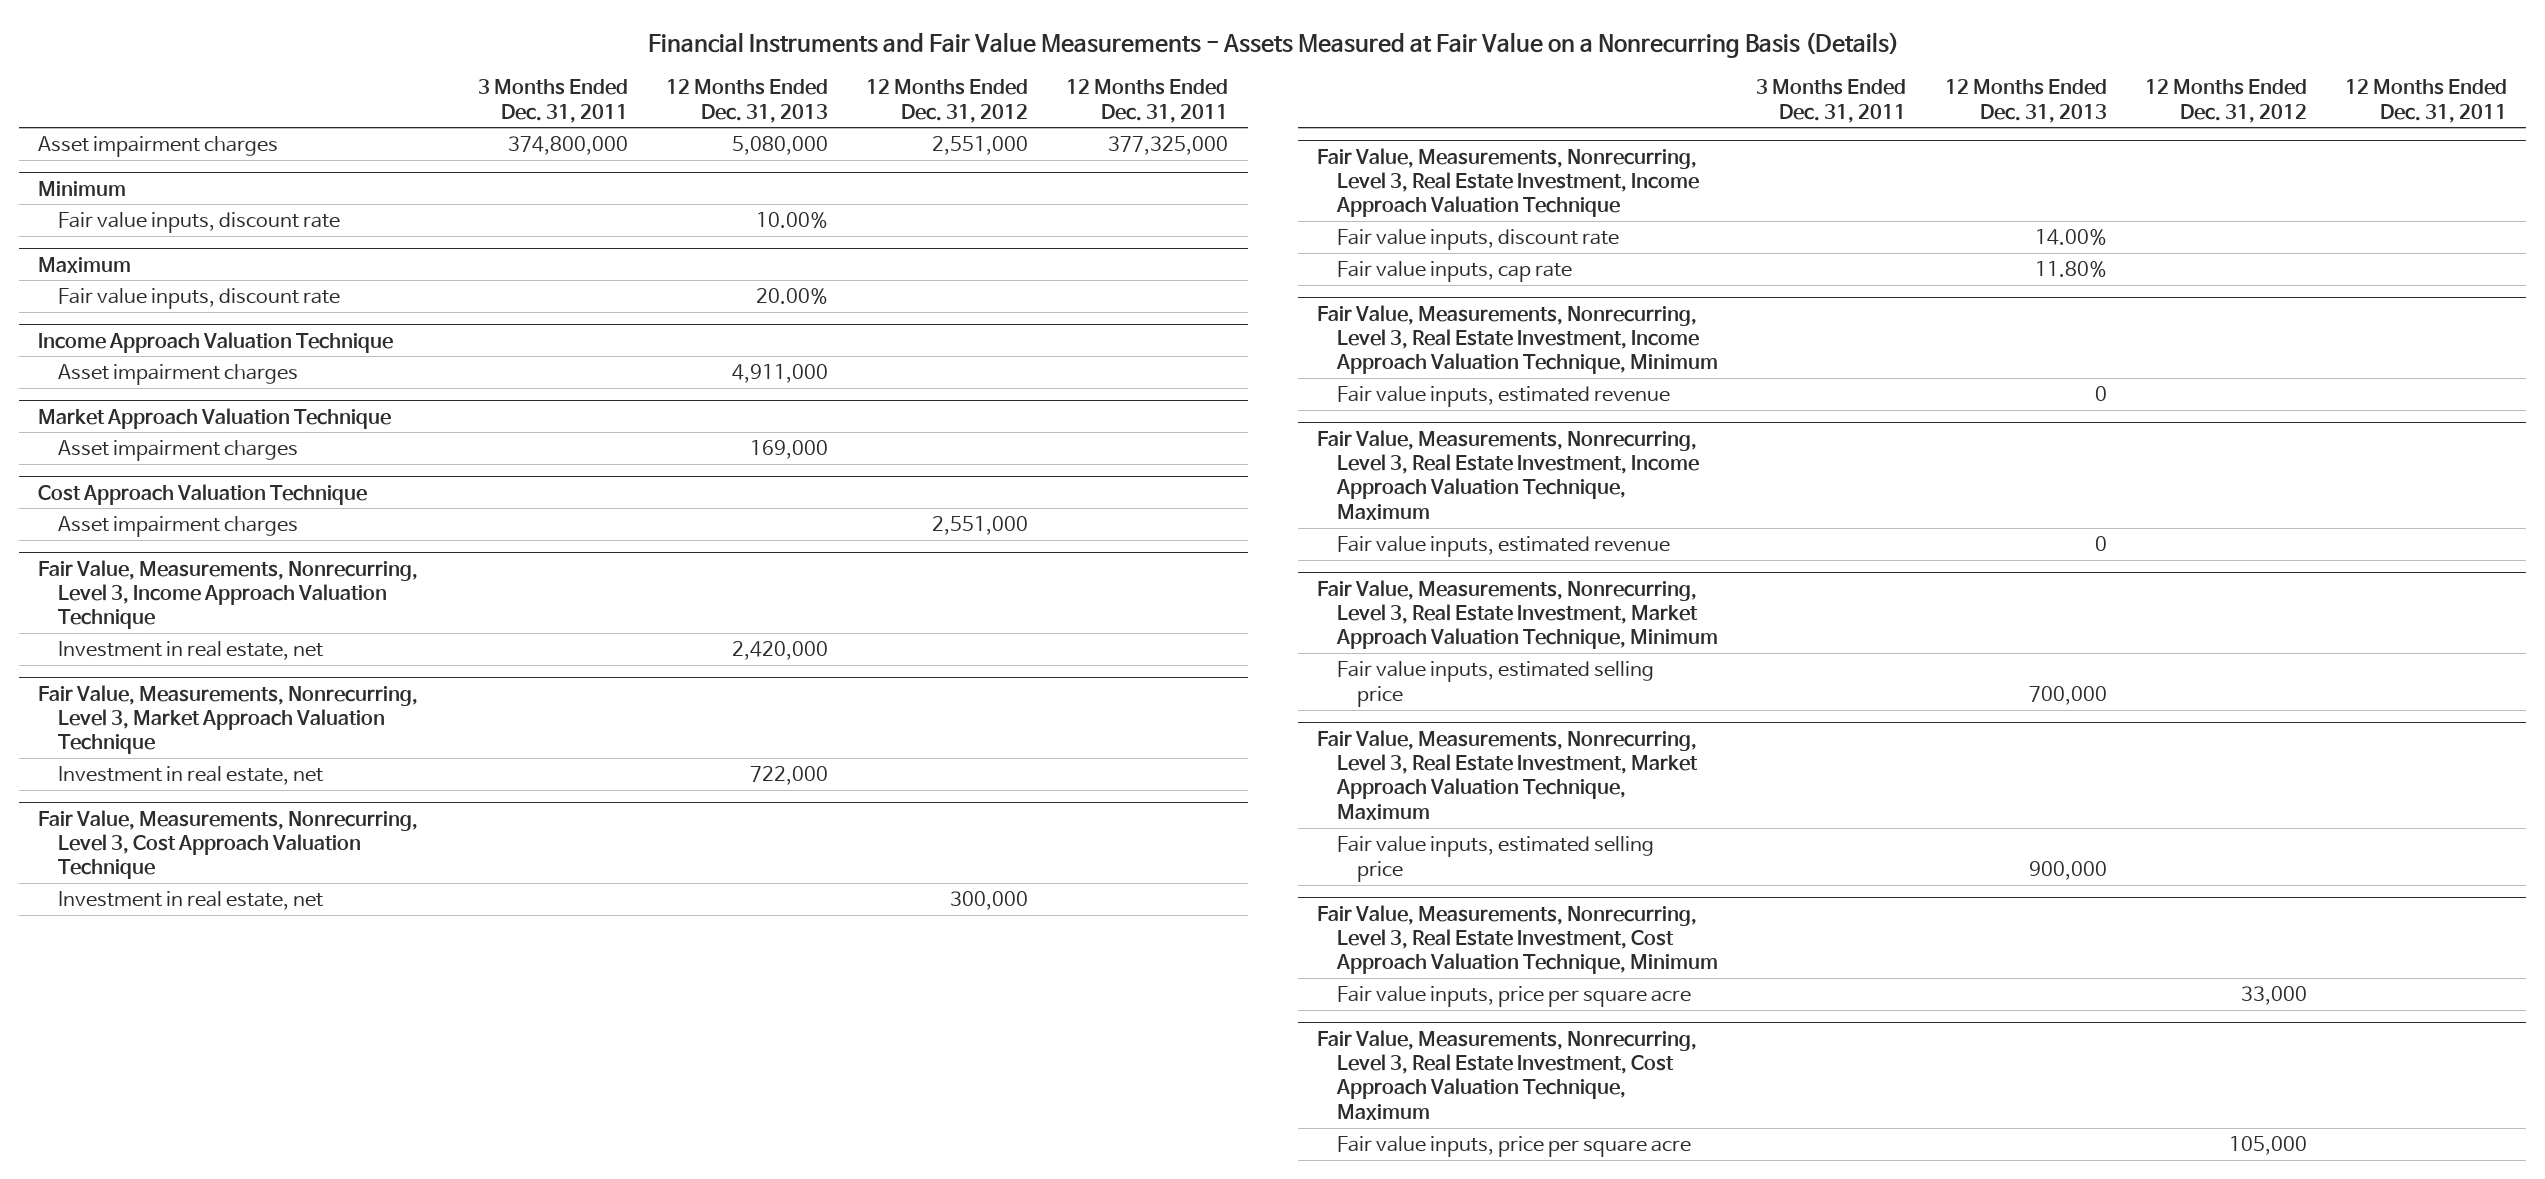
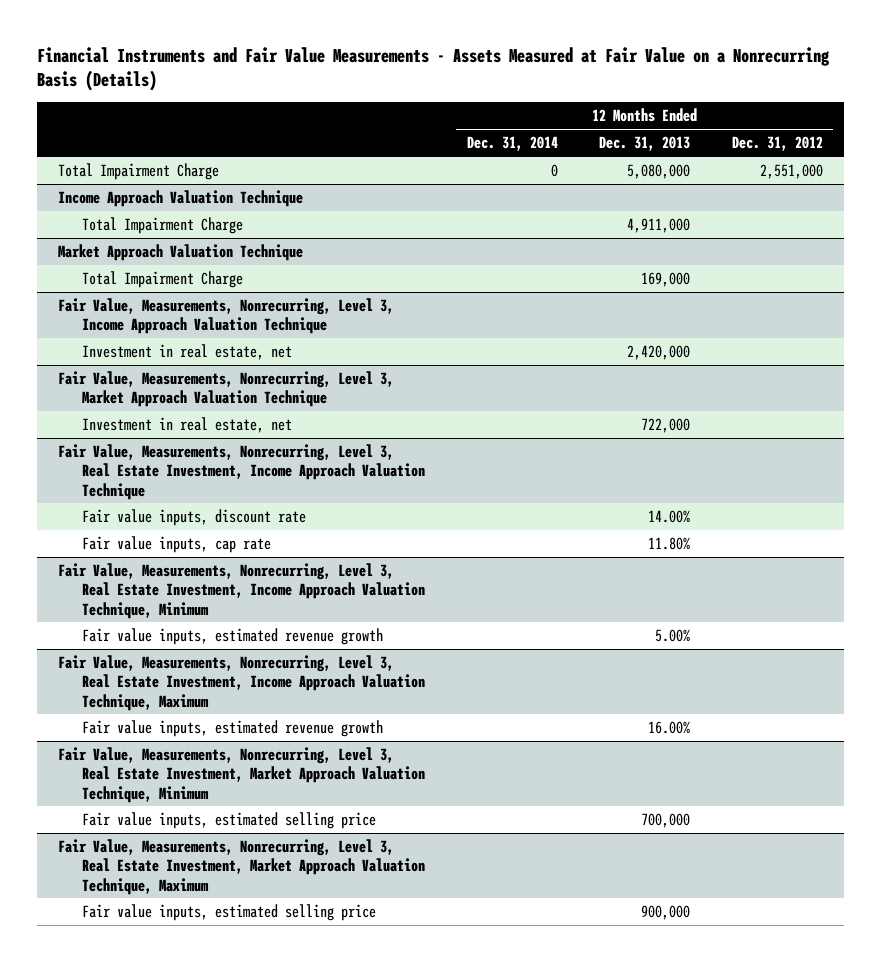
- | 3 Months Ended Dec. 31, 2011 | 12 Months Ended Dec. 31, 2013 | 12 Months Ended Dec. 31, 2012 | 12 Months Ended Dec. 31, 2011
+ | 12 Months Ended Dec. 31, 2014 | 12 Months Ended Dec. 31, 2013 | 12 Months Ended Dec. 31, 2012
- Asset impairment charges | 374,800,000 | 5,080,000 | 2,551,000 | 377,325,000
- Minimum
- Fair value inputs, discount rate | | 10.00% | |
- Maximum
- Fair value inputs, discount rate | | 20.00% | |
+ Total Impairment Charge | 0 | 5,080,000 | 2,551,000
@ Income Approach Valuation Technique
- Asset impairment charges | | 4,911,000 | |
+ Total Impairment Charge | | 4,911,000 |
@ Market Approach Valuation Technique
- Asset impairment charges | | 169,000 | |
- Cost Approach Valuation Technique
- Asset impairment charges | | | 2,551,000 |
@ Market Approach Valuation Technique
+ Total Impairment Charge | | 169,000 |
- Fair Value, Measurements, Nonrecurring, Level 3, Cost Approach Valuation Technique
- Investment in real estate, net | | | 300,000 |
@ Fair Value, Measurements, Nonrecurring, Level 3, Real Estate Investment, Income Approach Valuation Technique, Minimum
- Fair value inputs, estimated revenue | | 0 | |
+ Fair value inputs, estimated revenue growth | | 5.00% |
@ Fair Value, Measurements, Nonrecurring, Level 3, Real Estate Investment, Income Approach Valuation Technique, Maximum
- Fair value inputs, estimated revenue | | 0 | |
+ Fair value inputs, estimated revenue growth | | 16.00% |
- Fair Value, Measurements, Nonrecurring, Level 3, Real Estate Investment, Cost Approach Valuation Technique, Minimum
- Fair value inputs, price per square acre | | | 33,000 |
- Fair Value, Measurements, Nonrecurring, Level 3, Real Estate Investment, Cost Approach Valuation Technique, Maximum
- Fair value inputs, price per square acre | | | 105,000 |

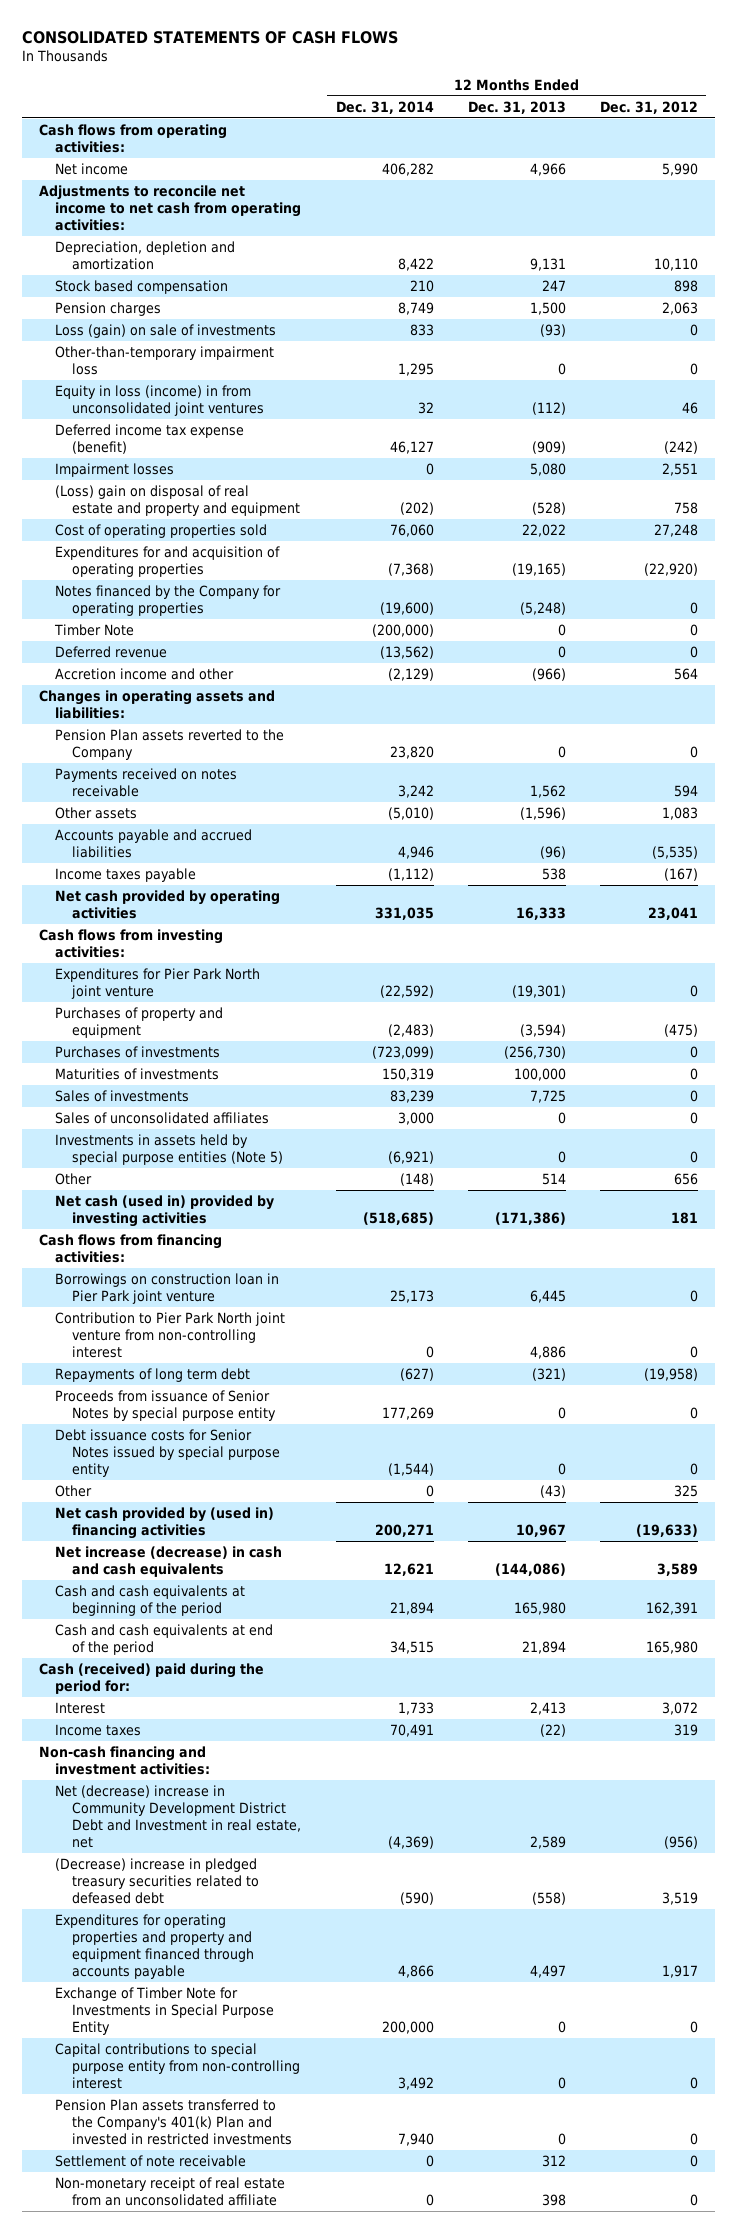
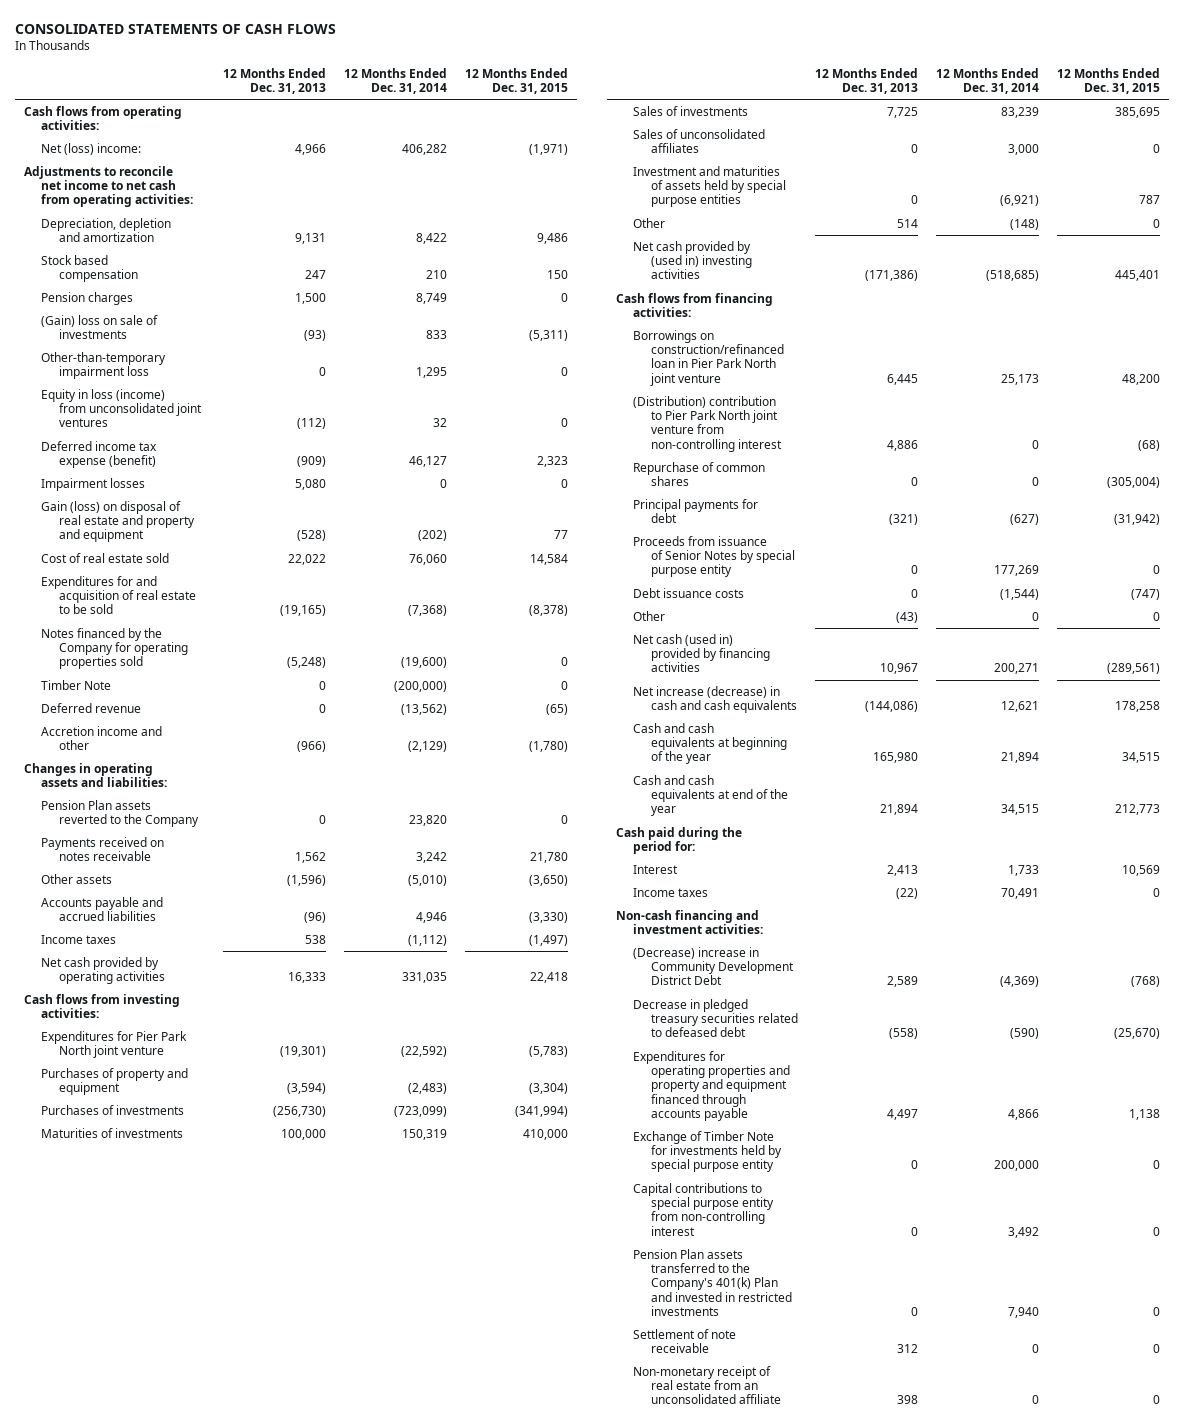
- | 12 Months Ended Dec. 31, 2014 | 12 Months Ended Dec. 31, 2013 | 12 Months Ended Dec. 31, 2012
+ | 12 Months Ended Dec. 31, 2013 | 12 Months Ended Dec. 31, 2014 | 12 Months Ended Dec. 31, 2015
- Net income | 406,282 | 4,966 | 5,990
+ Net (loss) income: | 4,966 | 406,282 | (1,971)
- Loss (gain) on sale of investments | 833 | (93) | 0
+ (Gain) loss on sale of investments | (93) | 833 | (5,311)
- Equity in loss (income) in from unconsolidated joint ventures | 32 | (112) | 46
+ Equity in loss (income) from unconsolidated joint ventures | (112) | 32 | 0
- (Loss) gain on disposal of real estate and property and equipment | (202) | (528) | 758
- Cost of operating properties sold | 76,060 | 22,022 | 27,248
- Expenditures for and acquisition of operating properties | (7,368) | (19,165) | (22,920)
- Notes financed by the Company for operating properties | (19,600) | (5,248) | 0
+ Gain (loss) on disposal of real estate and property and equipment | (528) | (202) | 77
+ Cost of real estate sold | 22,022 | 76,060 | 14,584
+ Expenditures for and acquisition of real estate to be sold | (19,165) | (7,368) | (8,378)
+ Notes financed by the Company for operating properties sold | (5,248) | (19,600) | 0
- Income taxes payable | (1,112) | 538 | (167)
+ Income taxes | 538 | (1,112) | (1,497)
- Investments in assets held by special purpose entities (Note 5) | (6,921) | 0 | 0
+ Investment and maturities of assets held by special purpose entities | 0 | (6,921) | 787
- Net cash (used in) provided by investing activities | (518,685) | (171,386) | 181
+ Net cash provided by (used in) investing activities | (171,386) | (518,685) | 445,401
- Borrowings on construction loan in Pier Park joint venture | 25,173 | 6,445 | 0
- Contribution to Pier Park North joint venture from non-controlling interest | 0 | 4,886 | 0
- Repayments of long term debt | (627) | (321) | (19,958)
+ Borrowings on construction/refinanced loan in Pier Park North joint venture | 6,445 | 25,173 | 48,200
+ (Distribution) contribution to Pier Park North joint venture from non-controlling interest | 4,886 | 0 | (68)
+ Repurchase of common shares | 0 | 0 | (305,004)
+ Principal payments for debt | (321) | (627) | (31,942)
- Debt issuance costs for Senior Notes issued by special purpose entity | (1,544) | 0 | 0
+ Debt issuance costs | 0 | (1,544) | (747)
- Net cash provided by (used in) financing activities | 200,271 | 10,967 | (19,633)
+ Net cash (used in) provided by financing activities | 10,967 | 200,271 | (289,561)
- Cash and cash equivalents at beginning of the period | 21,894 | 165,980 | 162,391
- Cash and cash equivalents at end of the period | 34,515 | 21,894 | 165,980
- Cash (received) paid during the period for:
+ Cash and cash equivalents at beginning of the year | 165,980 | 21,894 | 34,515
+ Cash and cash equivalents at end of the year | 21,894 | 34,515 | 212,773
+ Cash paid during the period for:
- Net (decrease) increase in Community Development District Debt and Investment in real estate, net | (4,369) | 2,589 | (956)
- (Decrease) increase in pledged treasury securities related to defeased debt | (590) | (558) | 3,519
+ (Decrease) increase in Community Development District Debt | 2,589 | (4,369) | (768)
+ Decrease in pledged treasury securities related to defeased debt | (558) | (590) | (25,670)
- Exchange of Timber Note for Investments in Special Purpose Entity | 200,000 | 0 | 0
+ Exchange of Timber Note for investments held by special purpose entity | 0 | 200,000 | 0

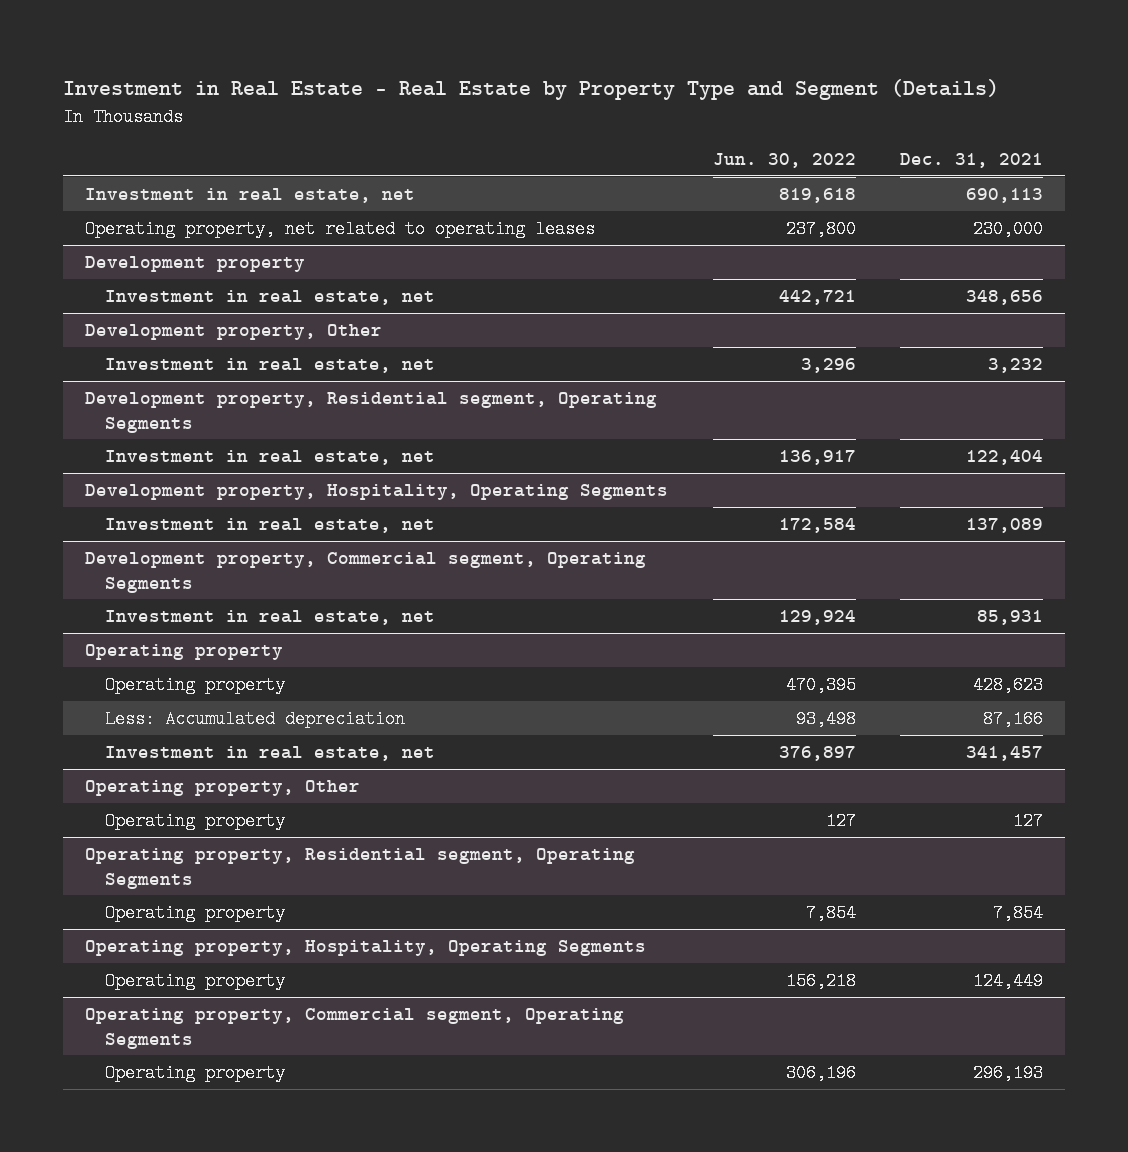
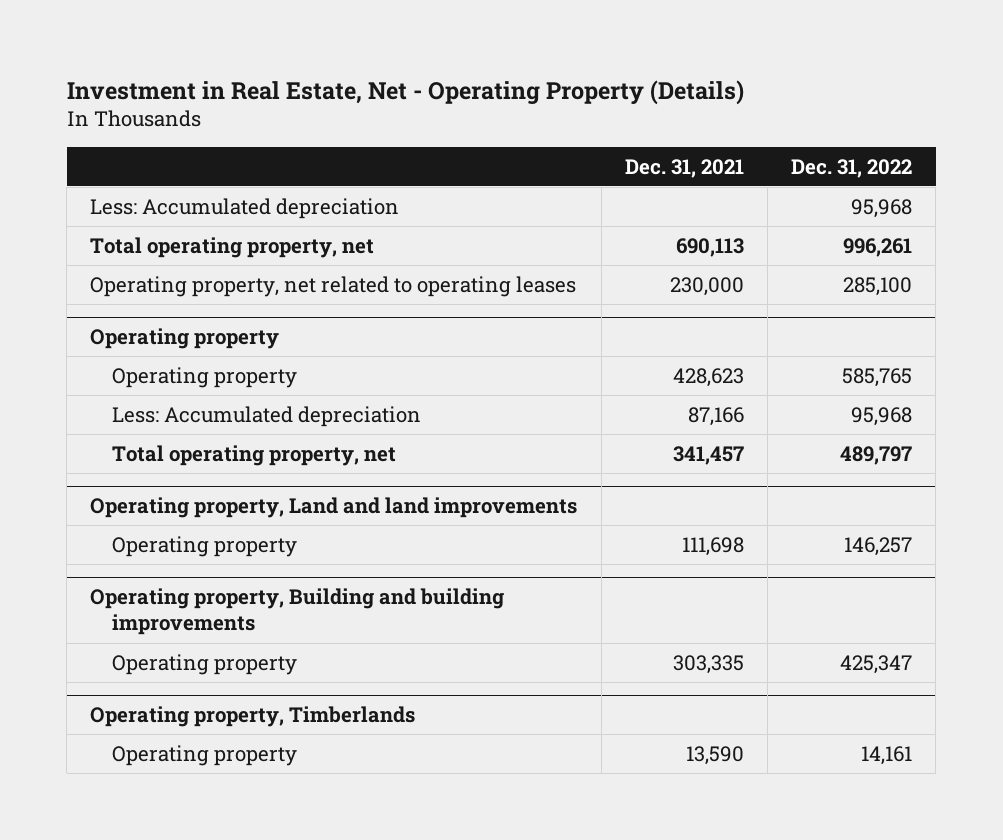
- Investment in Real Estate - Real Estate by Property Type and Segment (Details)
+ Investment in Real Estate, Net - Operating Property (Details)
- | Jun. 30, 2022 | Dec. 31, 2021
+ | Dec. 31, 2021 | Dec. 31, 2022
- Investment in real estate, net | 819,618 | 690,113
+ Less: Accumulated depreciation | | 95,968
+ Total operating property, net | 690,113 | 996,261
- Development property
- Investment in real estate, net | 442,721 | 348,656
- Development property, Other
- Investment in real estate, net | 3,296 | 3,232
- Development property, Residential segment, Operating Segments
- Investment in real estate, net | 136,917 | 122,404
- Development property, Hospitality, Operating Segments
- Investment in real estate, net | 172,584 | 137,089
- Development property, Commercial segment, Operating Segments
- Investment in real estate, net | 129,924 | 85,931
@ Operating property
- Investment in real estate, net | 376,897 | 341,457
- Operating property, Other
- Operating property | 127 | 127
- Operating property, Residential segment, Operating Segments
- Operating property | 7,854 | 7,854
- Operating property, Hospitality, Operating Segments
- Operating property | 156,218 | 124,449
- Operating property, Commercial segment, Operating Segments
- Operating property | 306,196 | 296,193
@ Operating property
+ Total operating property, net | 341,457 | 489,797
+ Operating property, Land and land improvements
+ Operating property | 111,698 | 146,257
+ Operating property, Building and building improvements
+ Operating property | 303,335 | 425,347
+ Operating property, Timberlands
+ Operating property | 13,590 | 14,161

